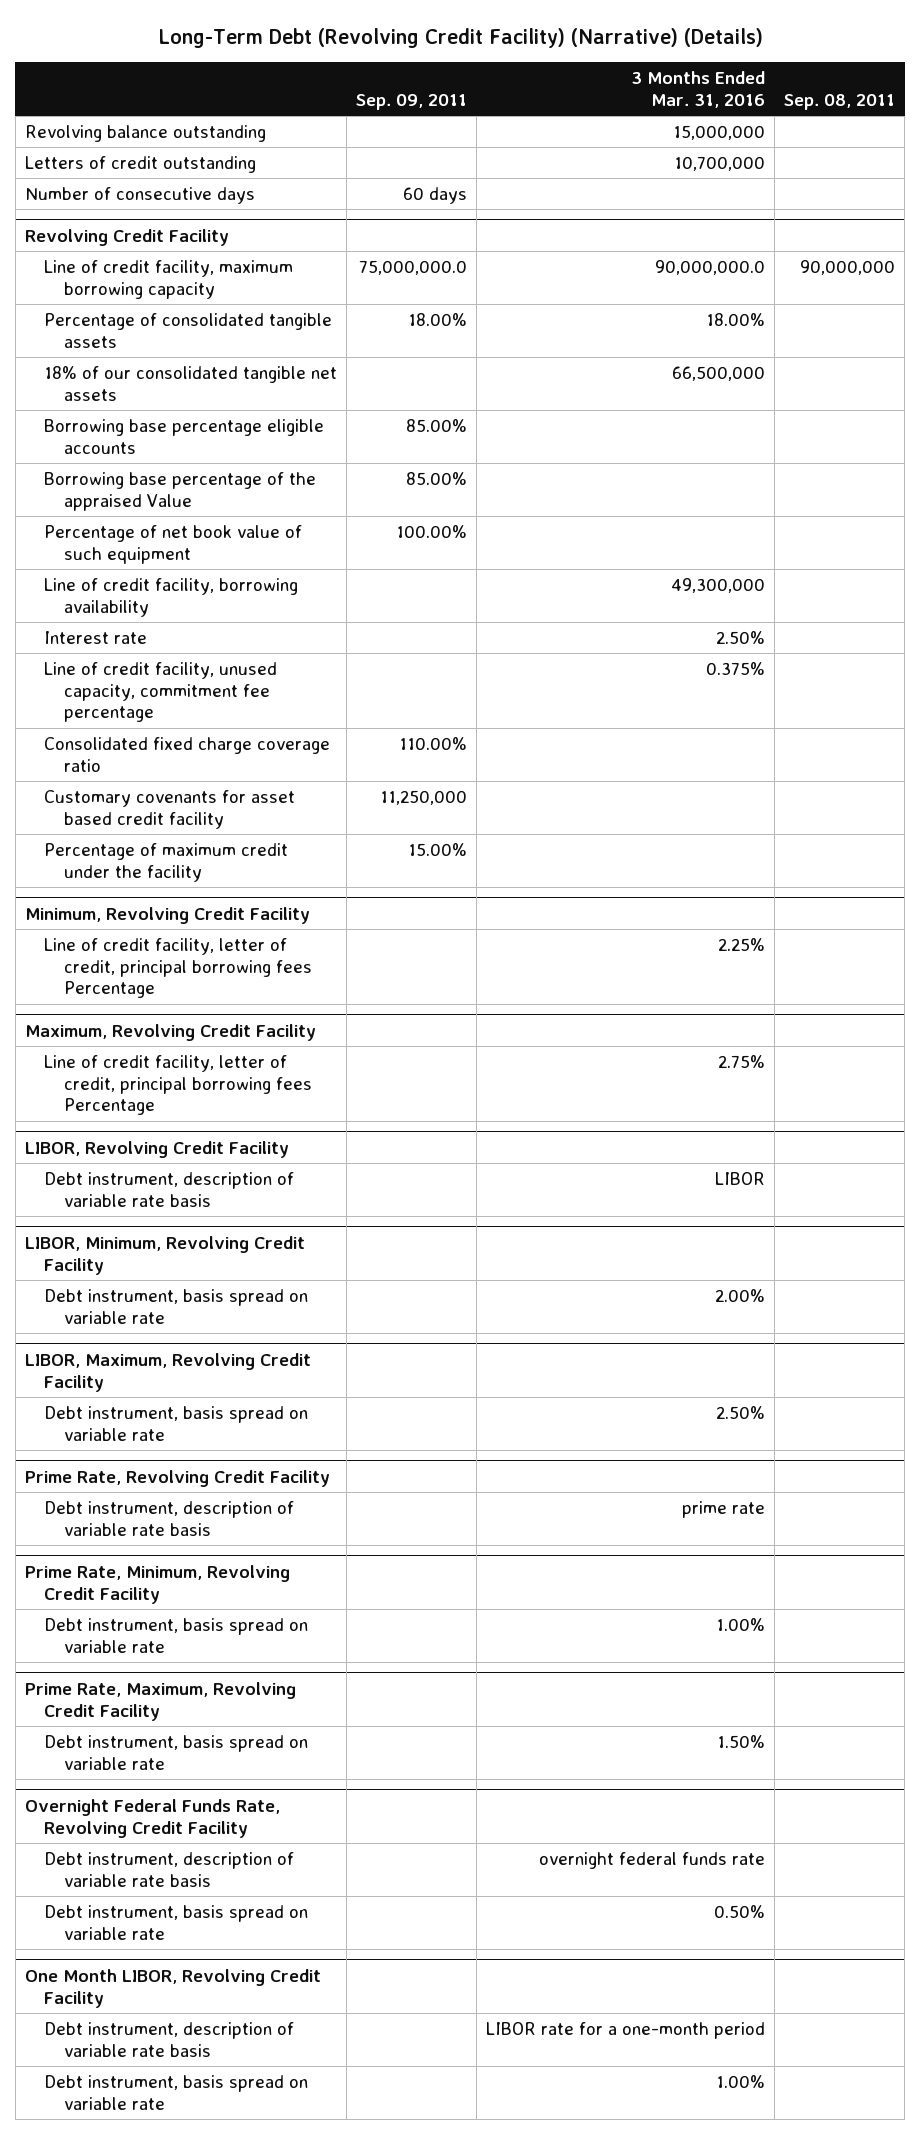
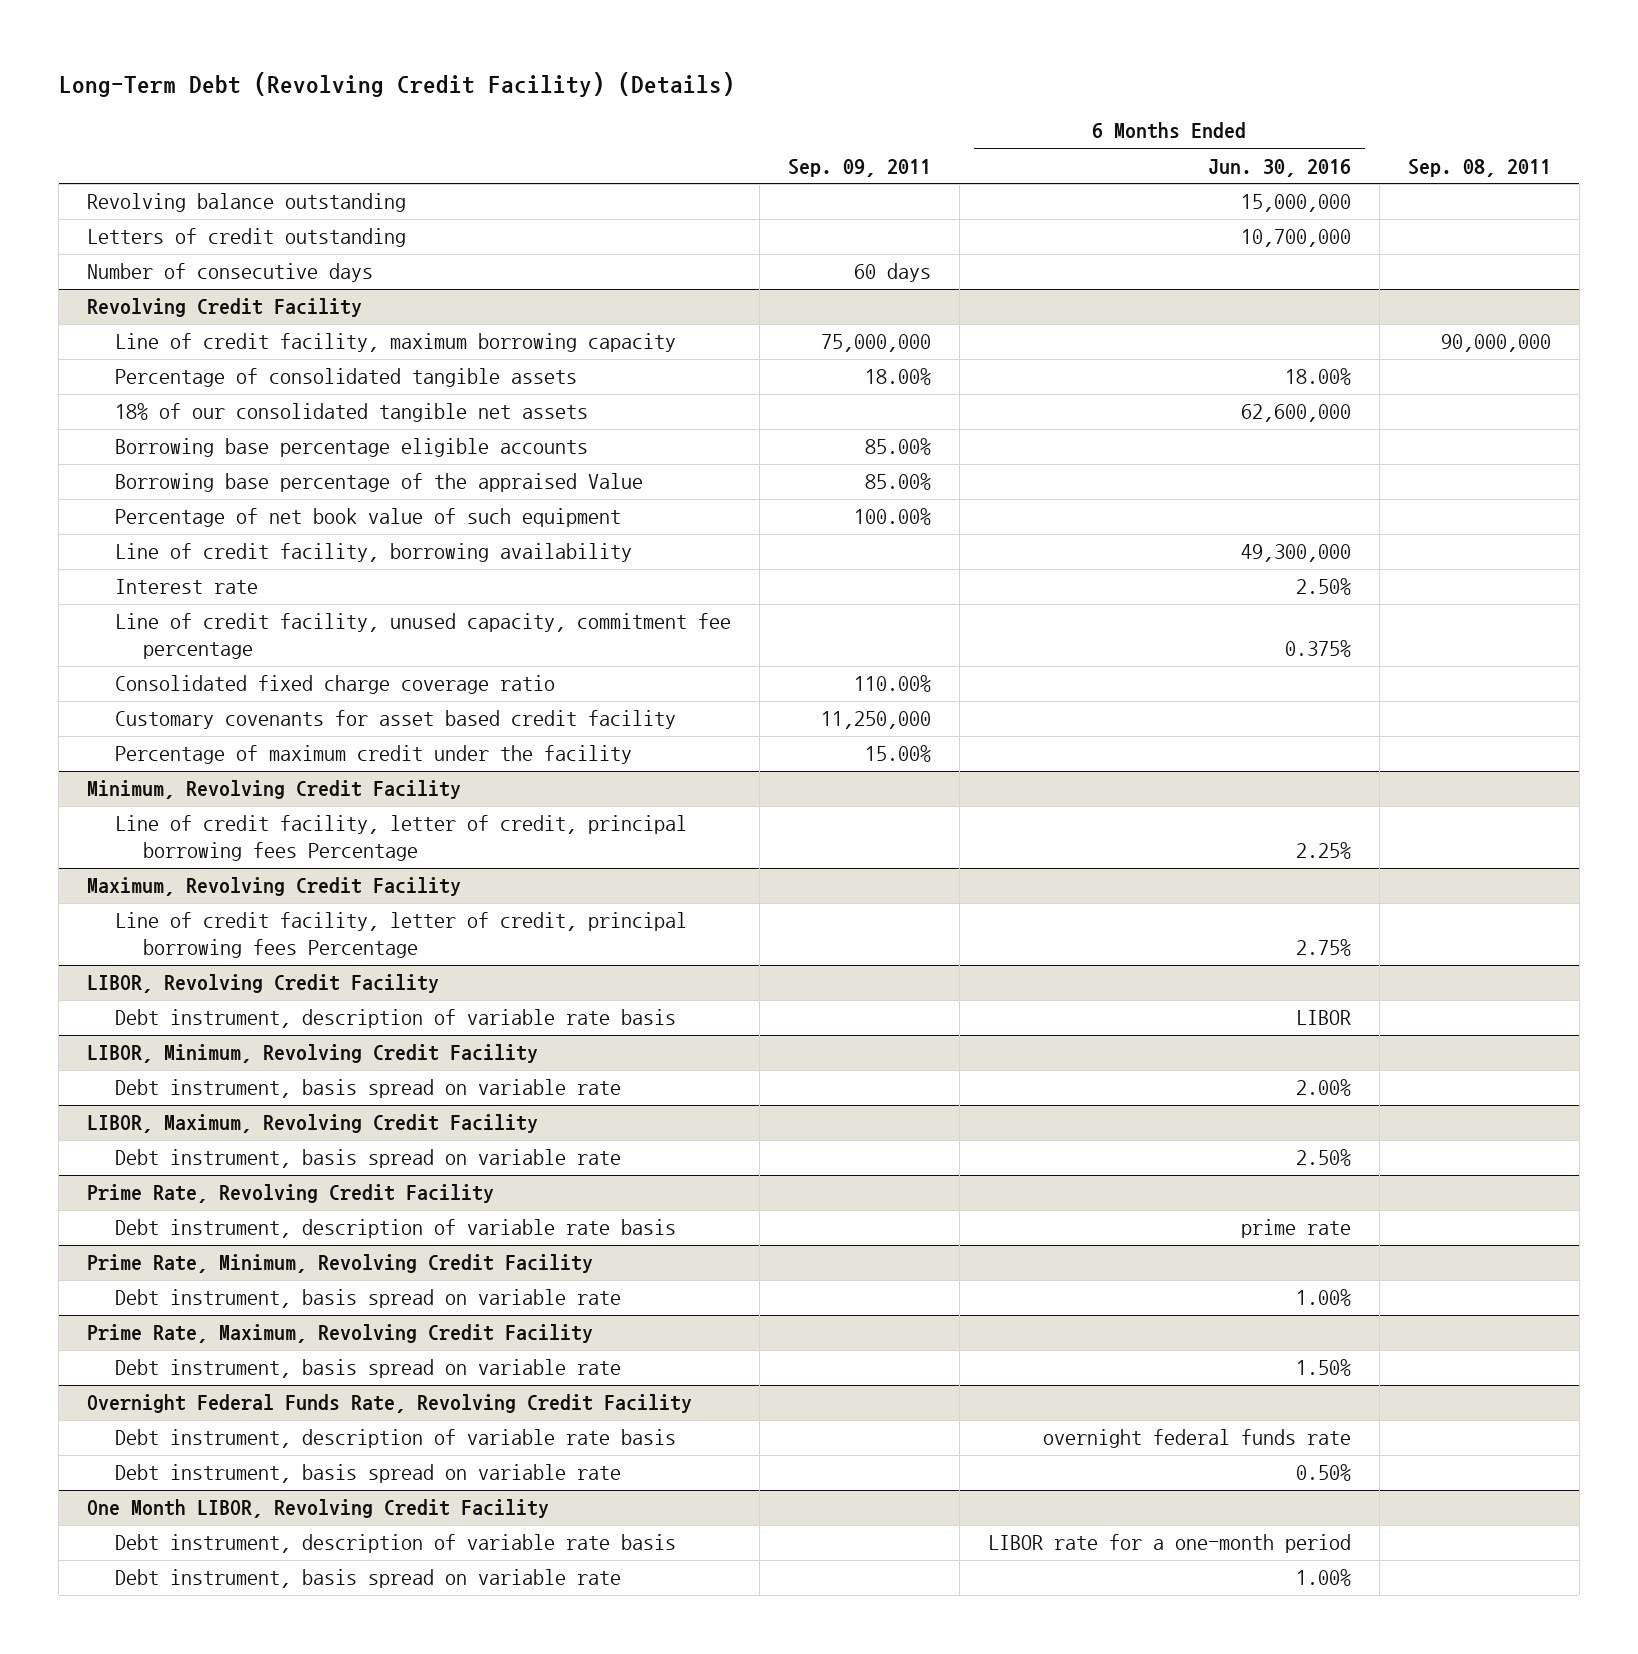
- Long-Term Debt (Revolving Credit Facility) (Narrative) (Details)
+ Long-Term Debt (Revolving Credit Facility) (Details)
- | Sep. 09, 2011 | 3 Months Ended Mar. 31, 2016 | Sep. 08, 2011
+ | Sep. 09, 2011 | 6 Months Ended Jun. 30, 2016 | Sep. 08, 2011
@ Revolving Credit Facility
- Line of credit facility, maximum borrowing capacity | 75,000,000.0 | 90,000,000.0 | 90,000,000
+ Line of credit facility, maximum borrowing capacity | 75,000,000 | | 90,000,000

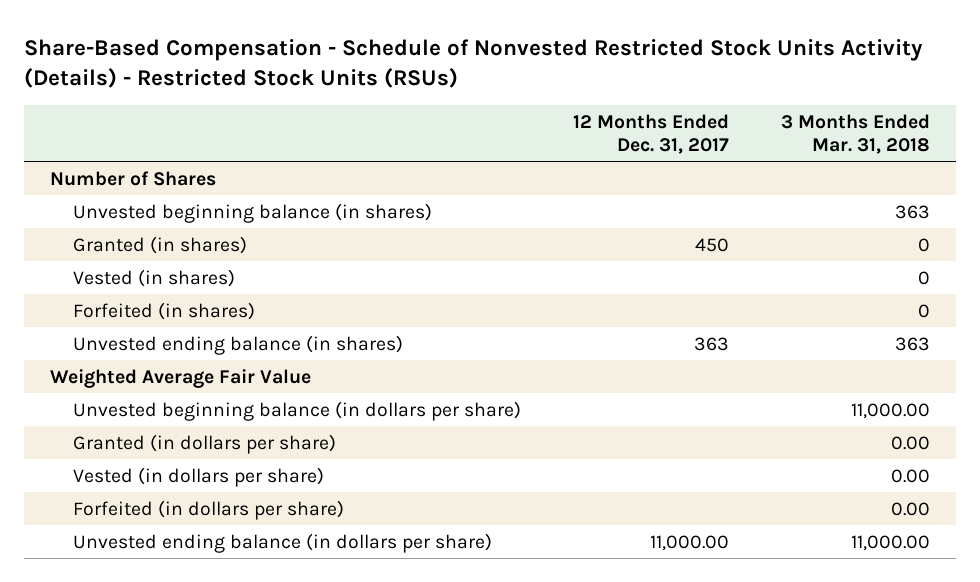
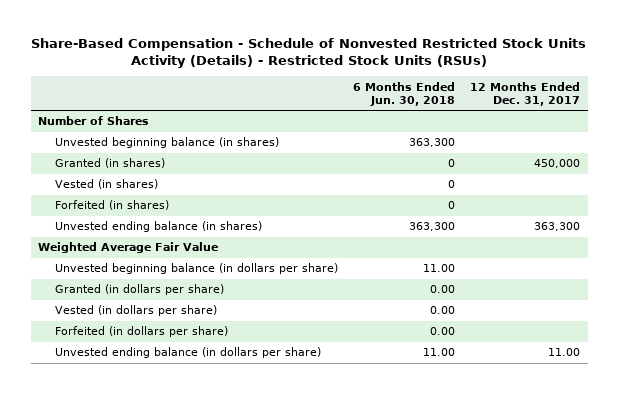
- | 12 Months Ended Dec. 31, 2017 | 3 Months Ended Mar. 31, 2018
+ | 6 Months Ended Jun. 30, 2018 | 12 Months Ended Dec. 31, 2017
- Granted (in shares) | 450 | 0
+ Granted (in shares) | 0 | 450,000
- Unvested ending balance (in shares) | 363 | 363
+ Unvested ending balance (in shares) | 363,300 | 363,300
- Unvested ending balance (in dollars per share) | 11,000.00 | 11,000.00
+ Unvested ending balance (in dollars per share) | 11.00 | 11.00

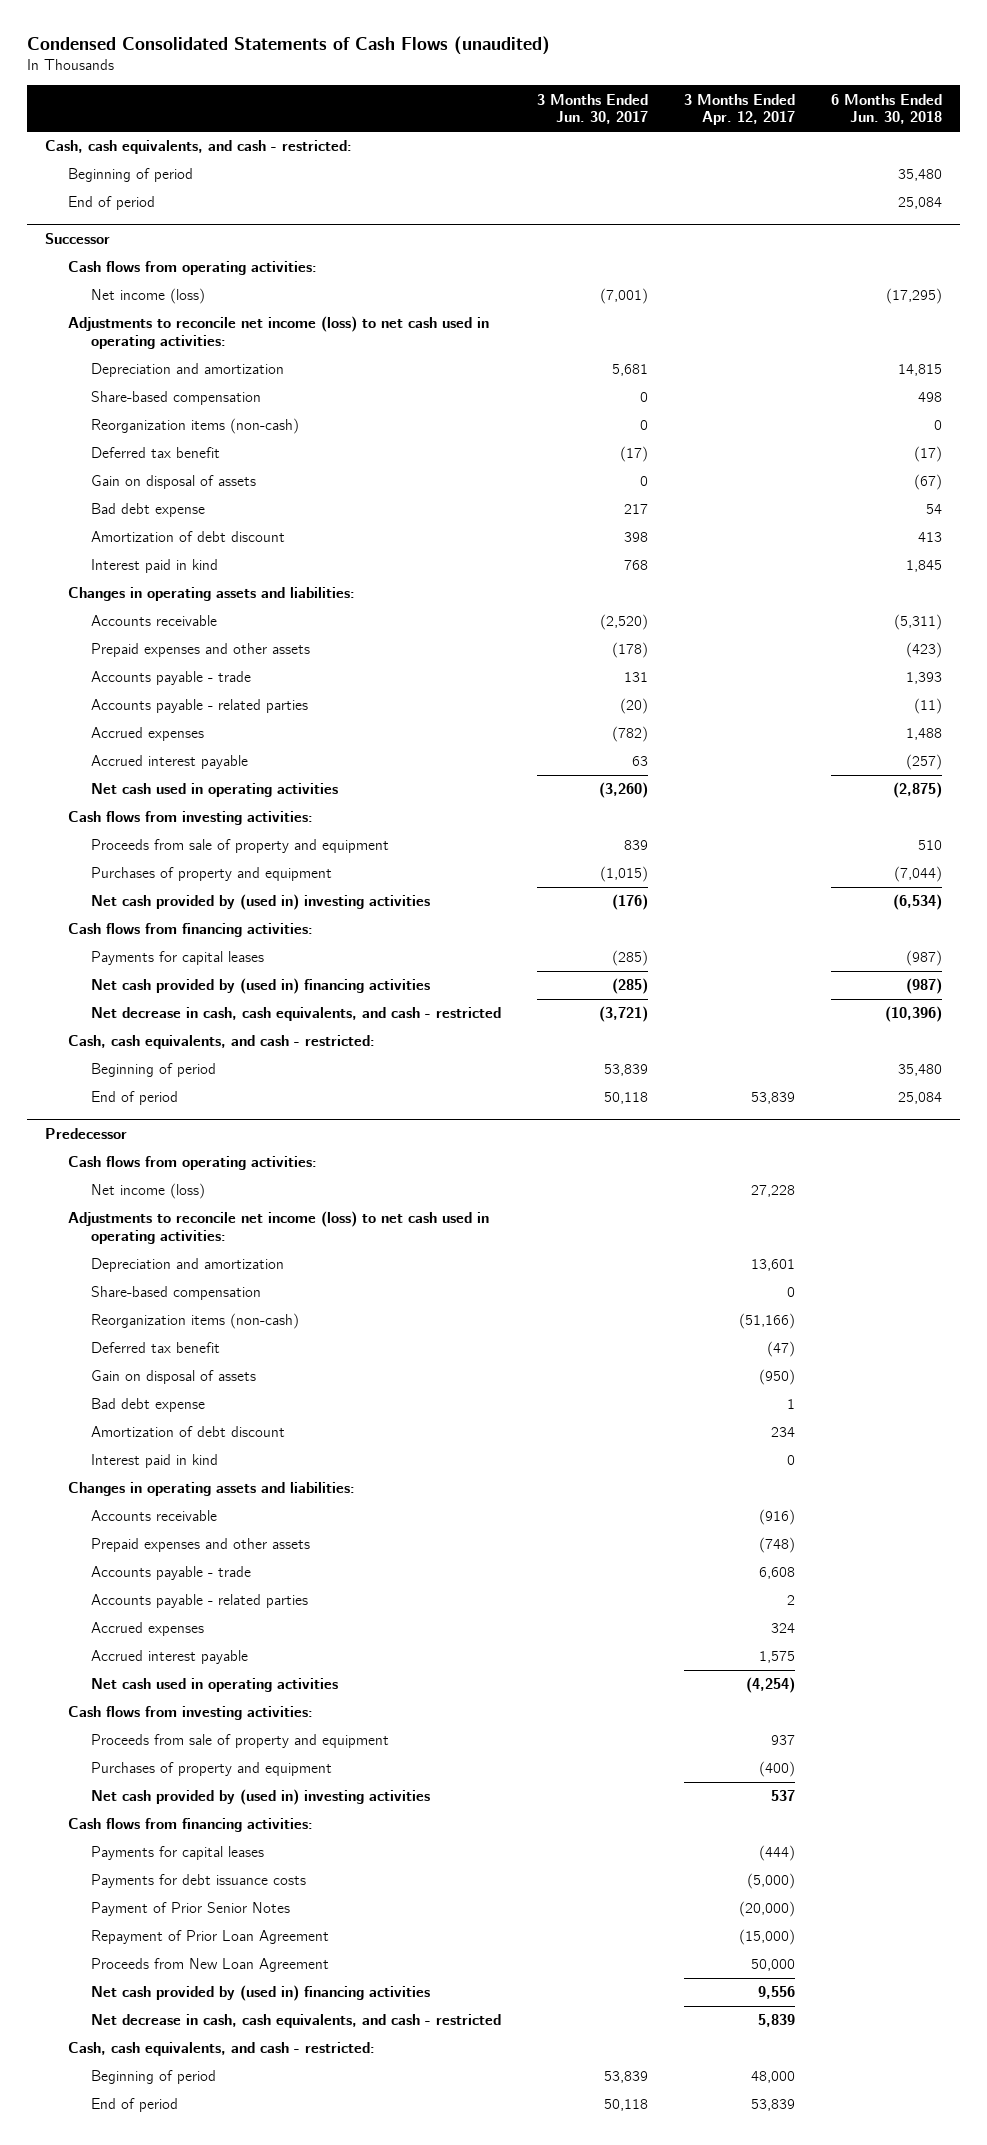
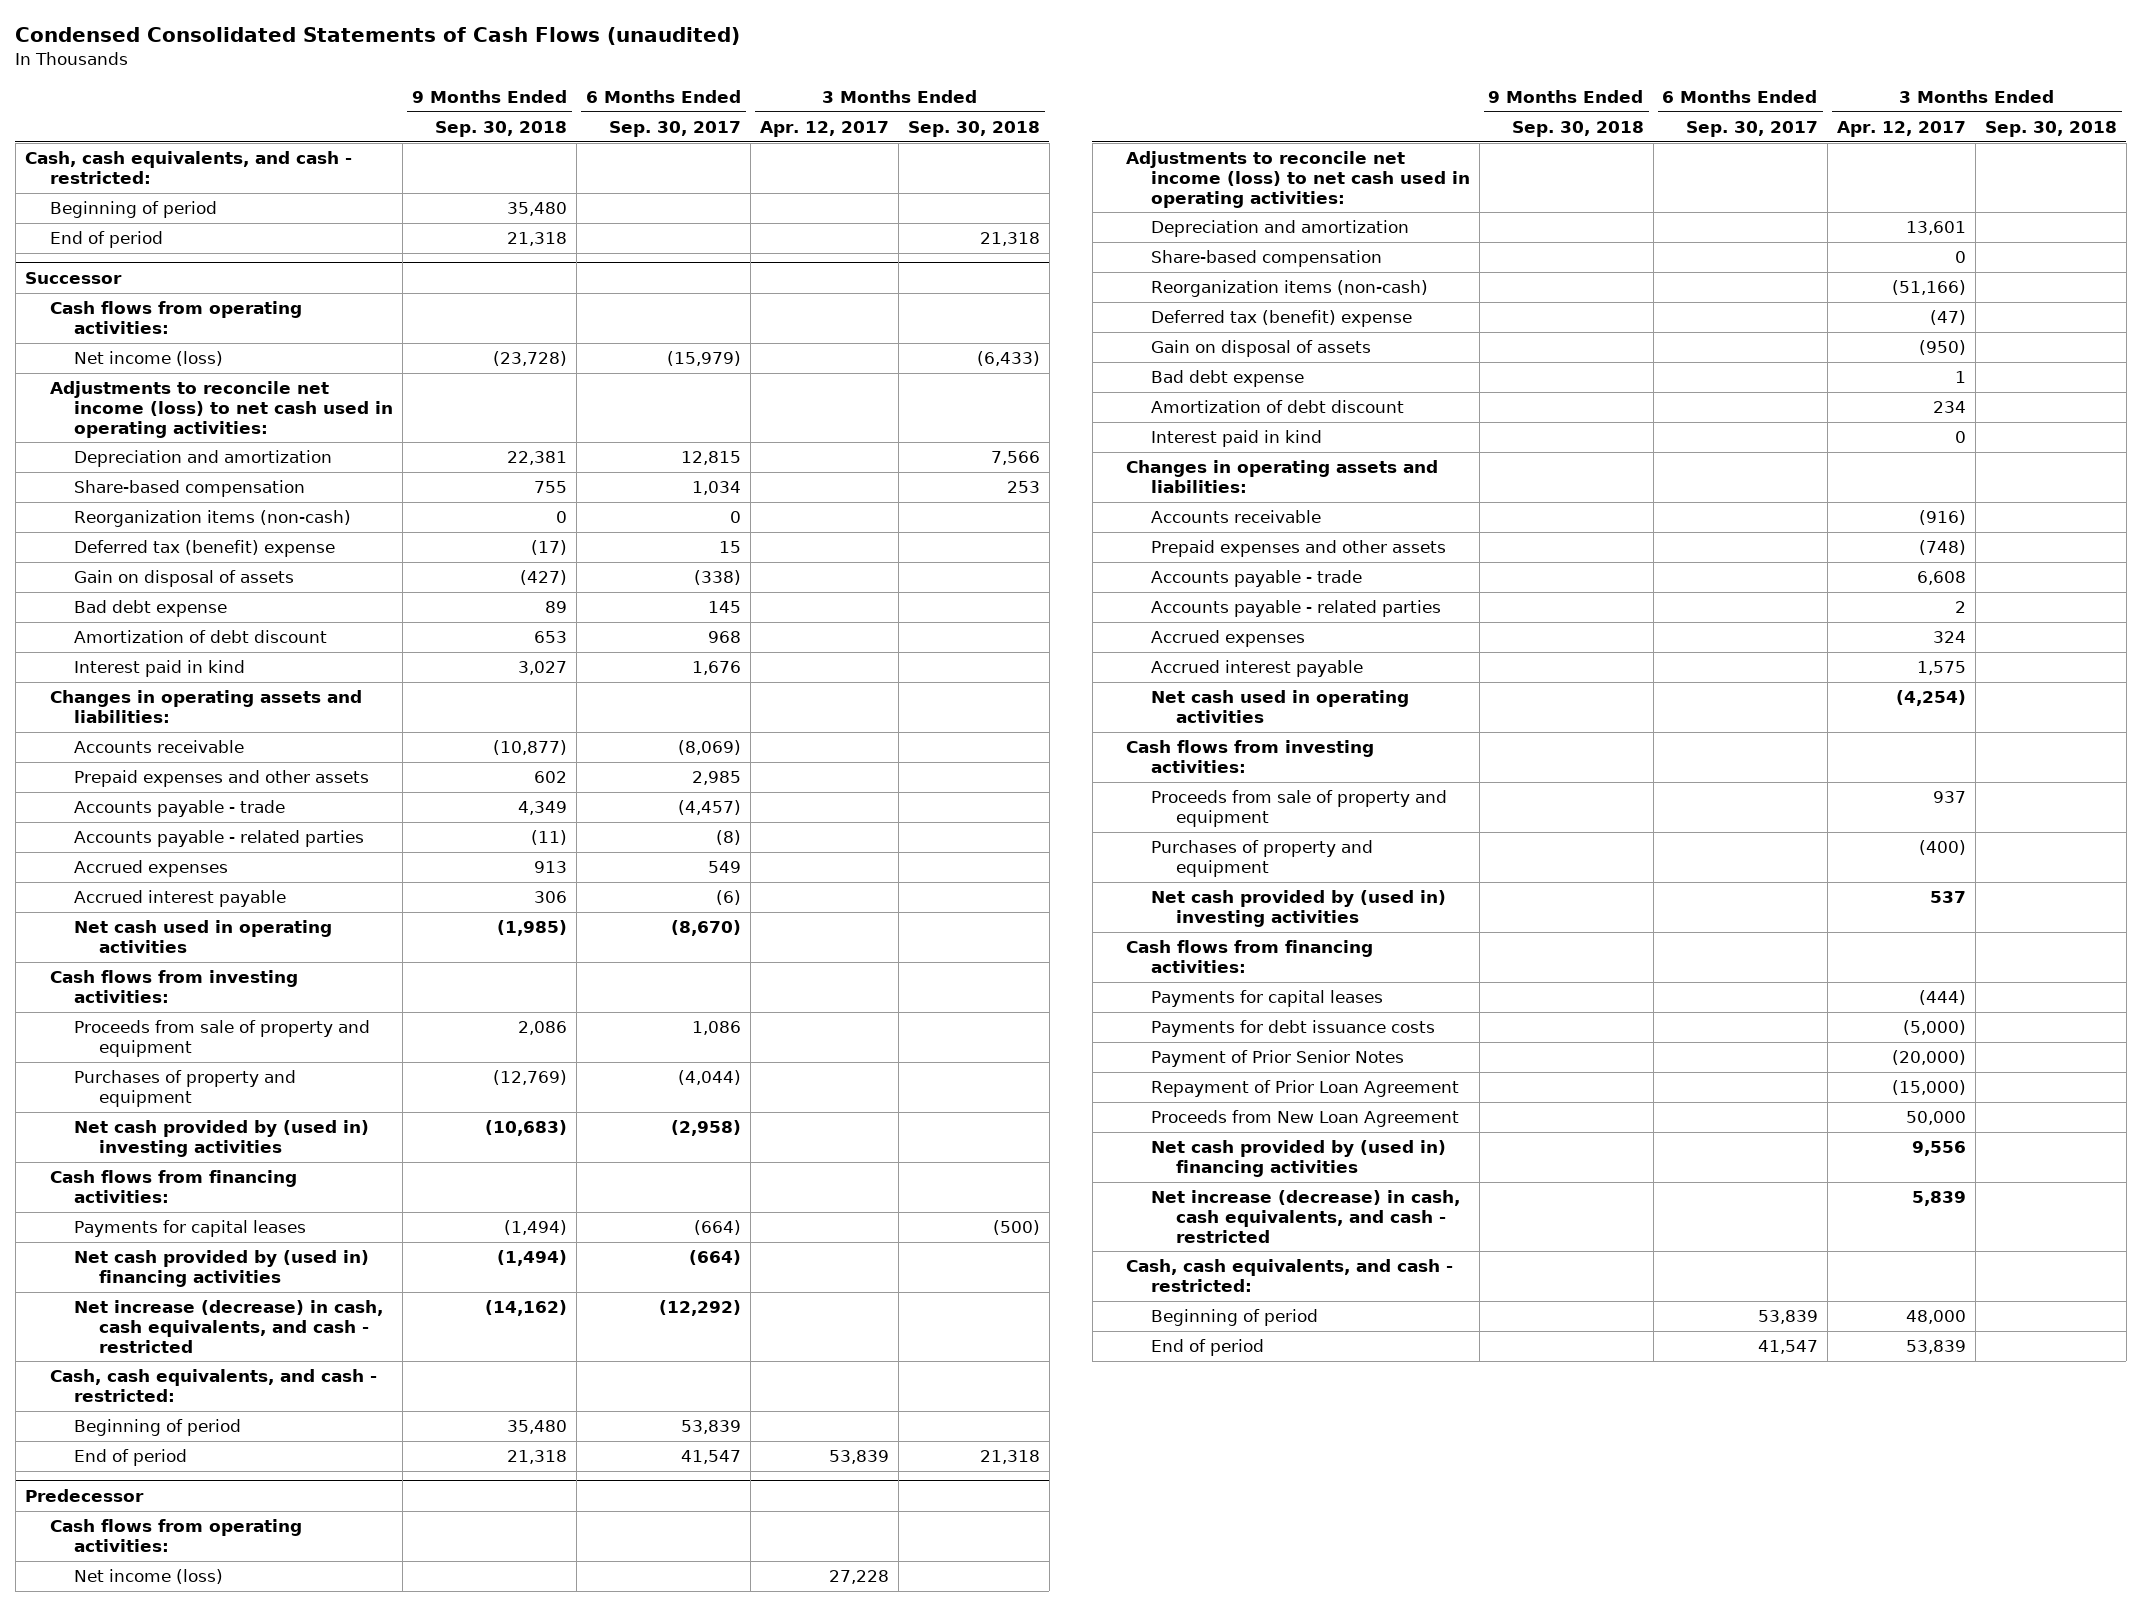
- | 3 Months Ended Jun. 30, 2017 | 3 Months Ended Apr. 12, 2017 | 6 Months Ended Jun. 30, 2018
+ | 9 Months Ended Sep. 30, 2018 | 6 Months Ended Sep. 30, 2017 | 3 Months Ended Apr. 12, 2017 | 3 Months Ended Sep. 30, 2018
@ Successor
- Deferred tax benefit | (17) | | (17)
+ Deferred tax (benefit) expense | (17) | 15 | |
- Net decrease in cash, cash equivalents, and cash - restricted | (3,721) | | (10,396)
+ Net increase (decrease) in cash, cash equivalents, and cash - restricted | (14,162) | (12,292) | |
@ Predecessor
- Deferred tax benefit | | (47) |
+ Deferred tax (benefit) expense | | | (47) |
- Net decrease in cash, cash equivalents, and cash - restricted | | 5,839 |
+ Net increase (decrease) in cash, cash equivalents, and cash - restricted | | | 5,839 |

